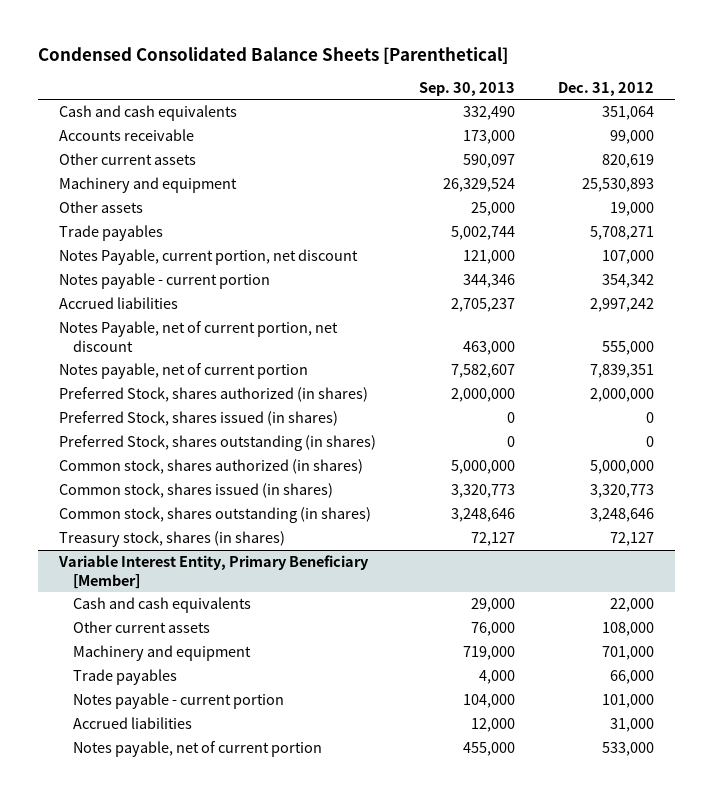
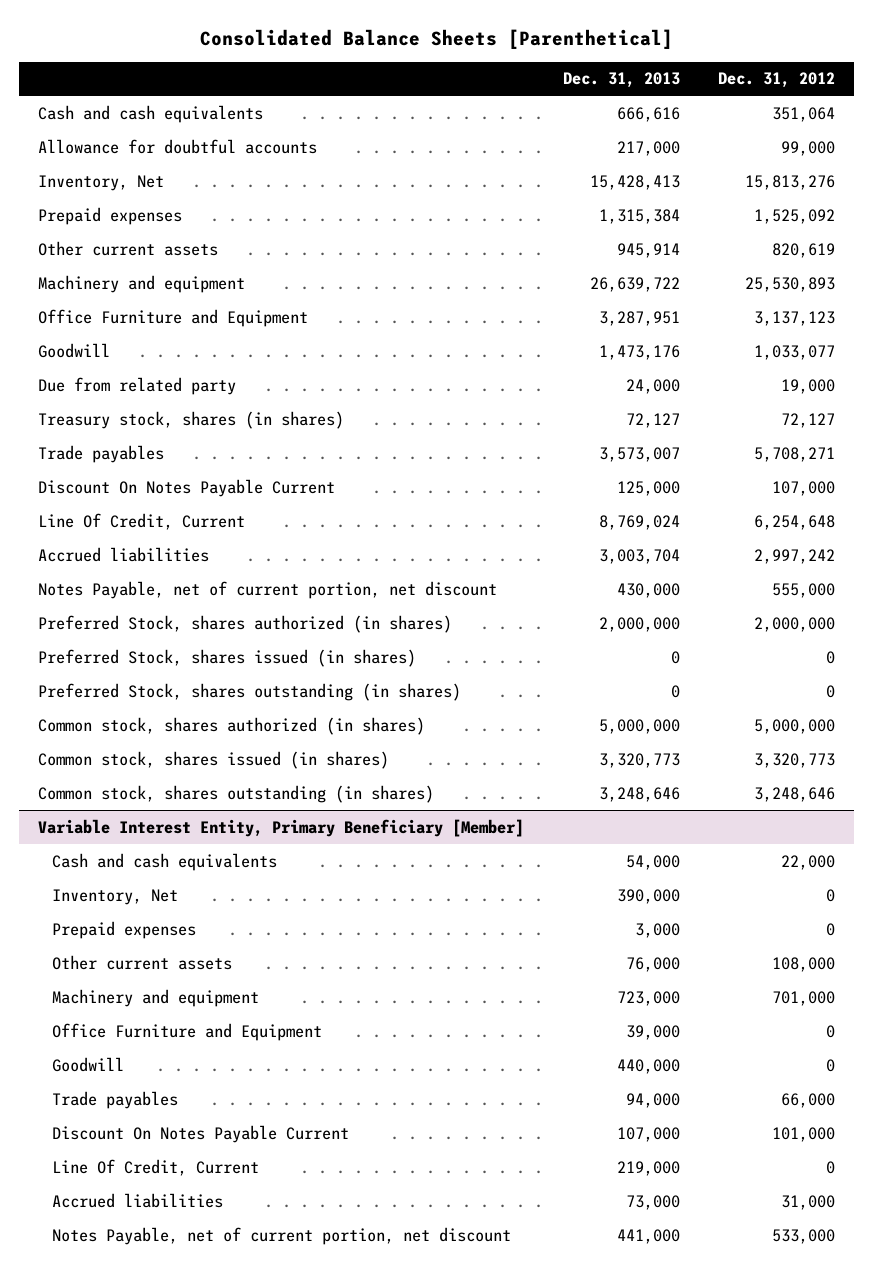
- Condensed Consolidated Balance Sheets [Parenthetical]
+ Consolidated Balance Sheets [Parenthetical]
- | Sep. 30, 2013 | Dec. 31, 2012
+ | Dec. 31, 2013 | Dec. 31, 2012
- Accounts receivable | 173,000 | 99,000
+ Allowance for doubtful accounts | 217,000 | 99,000
+ Inventory, Net | 15,428,413 | 15,813,276
+ Prepaid expenses | 1,315,384 | 1,525,092
- Other assets | 25,000 | 19,000
+ Office Furniture and Equipment | 3,287,951 | 3,137,123
+ Goodwill | 1,473,176 | 1,033,077
+ Due from related party | 24,000 | 19,000
moved up: Treasury stock, shares (in shares) | 72,127 | 72,127
- Notes Payable, current portion, net discount | 121,000 | 107,000
- Notes payable - current portion | 344,346 | 354,342
+ Discount On Notes Payable Current | 125,000 | 107,000
+ Line Of Credit, Current | 8,769,024 | 6,254,648
- Notes payable, net of current portion | 7,582,607 | 7,839,351
@ Variable Interest Entity, Primary Beneficiary [Member]
+ Inventory, Net | 390,000 | 0
+ Prepaid expenses | 3,000 | 0
+ Office Furniture and Equipment | 39,000 | 0
+ Goodwill | 440,000 | 0
- Notes payable - current portion | 104,000 | 101,000
+ Discount On Notes Payable Current | 107,000 | 101,000
+ Line Of Credit, Current | 219,000 | 0
- Notes payable, net of current portion | 455,000 | 533,000
+ Notes Payable, net of current portion, net discount | 441,000 | 533,000

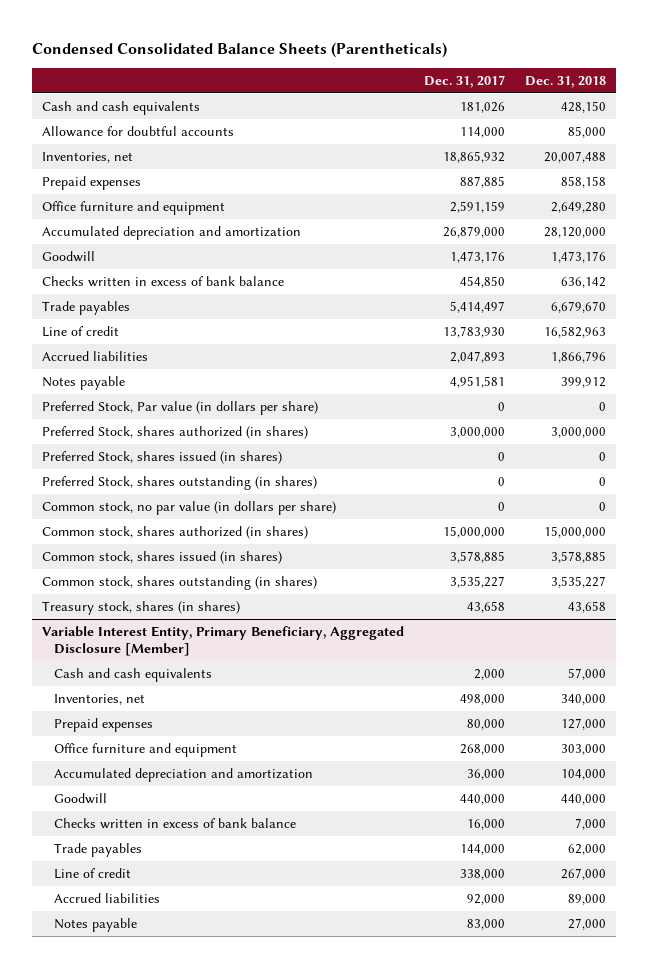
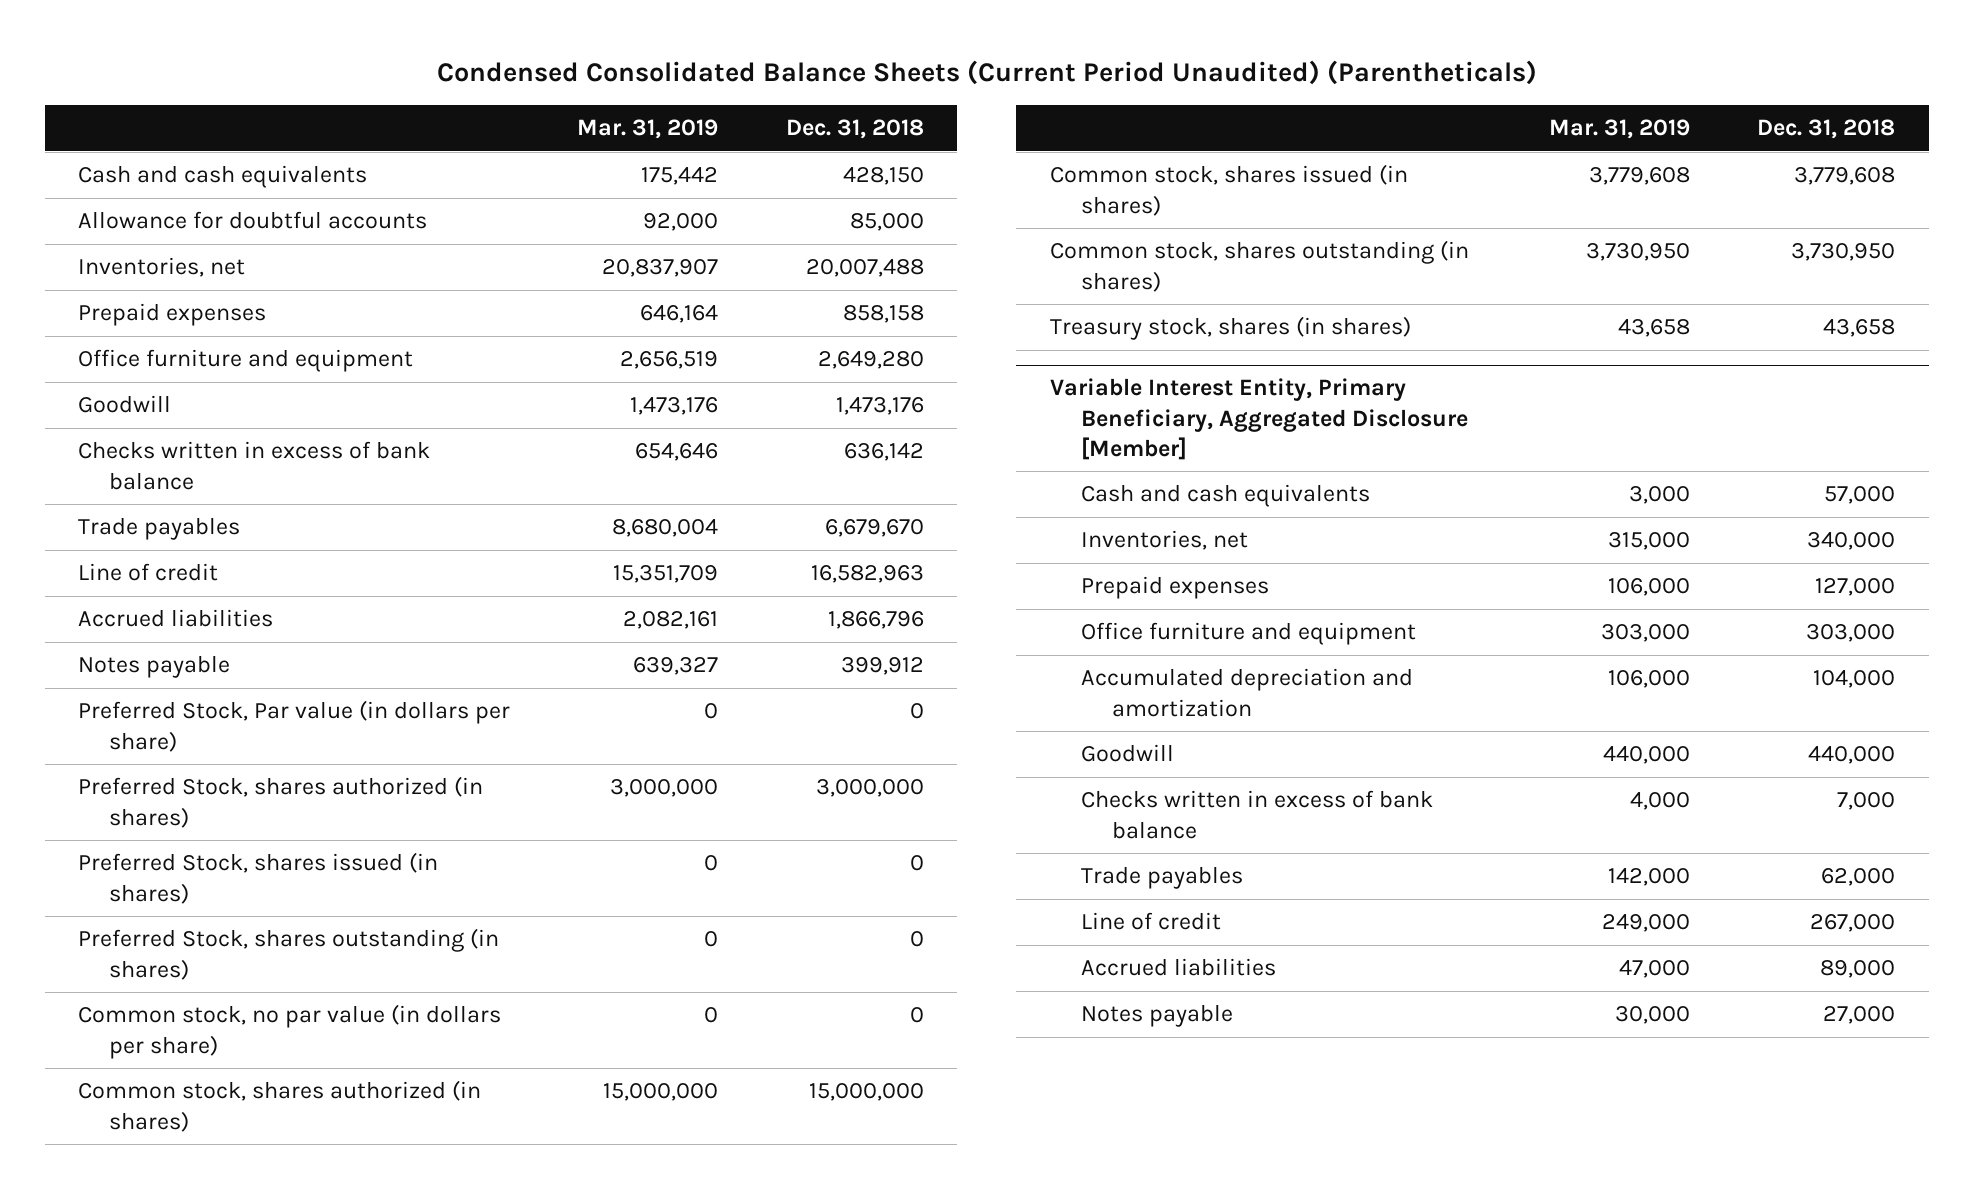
- Condensed Consolidated Balance Sheets (Parentheticals)
+ Condensed Consolidated Balance Sheets (Current Period Unaudited) (Parentheticals)
- | Dec. 31, 2017 | Dec. 31, 2018
+ | Mar. 31, 2019 | Dec. 31, 2018
- Accumulated depreciation and amortization | 26,879,000 | 28,120,000
- Common stock, shares issued (in shares) | 3,578,885 | 3,578,885
- Common stock, shares outstanding (in shares) | 3,535,227 | 3,535,227
+ Common stock, shares issued (in shares) | 3,779,608 | 3,779,608
+ Common stock, shares outstanding (in shares) | 3,730,950 | 3,730,950

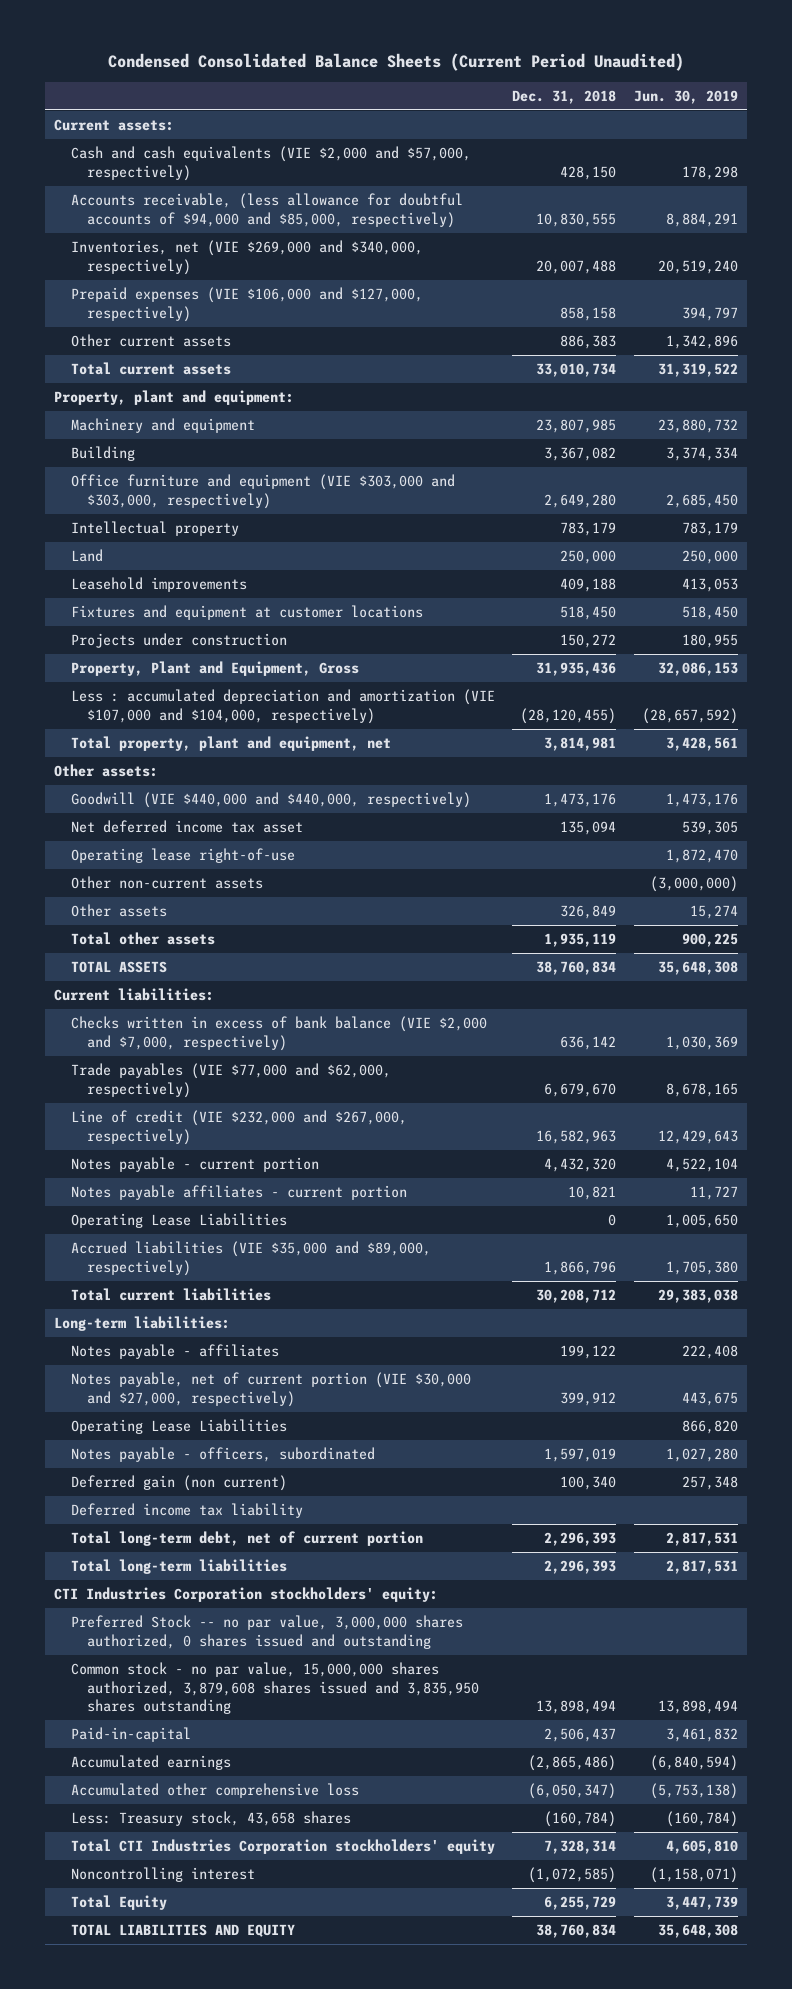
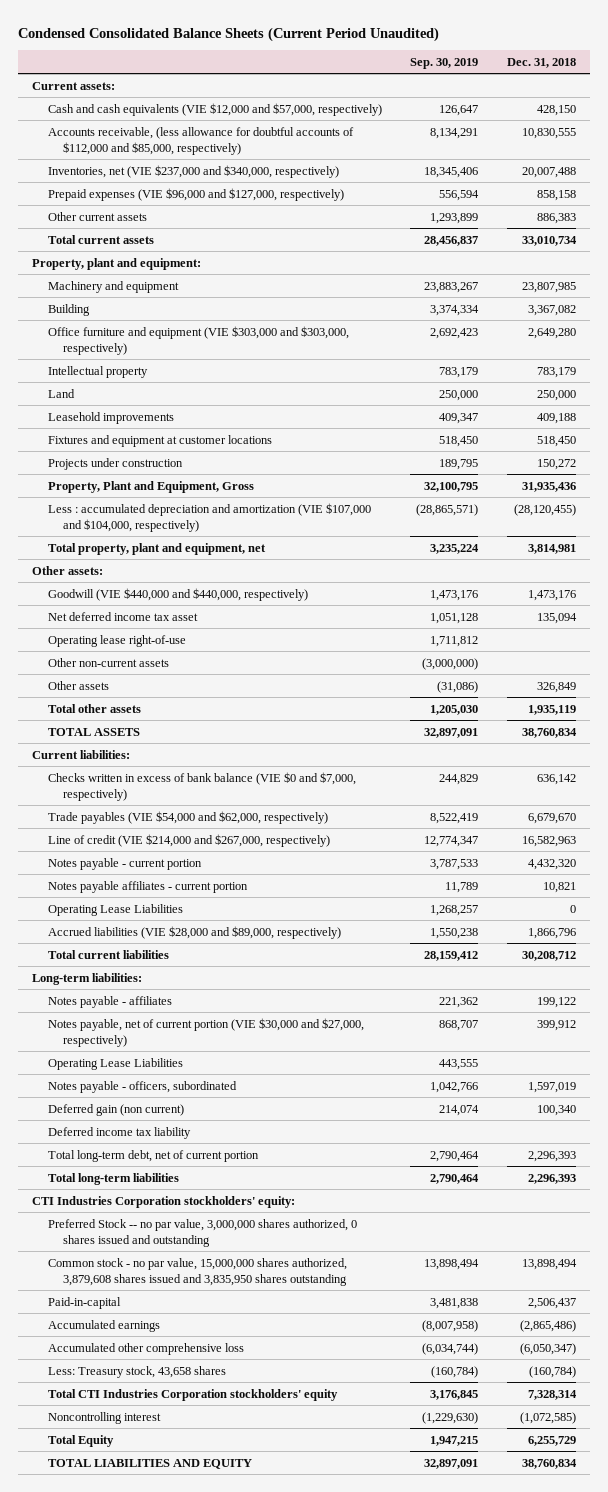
- | Dec. 31, 2018 | Jun. 30, 2019
+ | Sep. 30, 2019 | Dec. 31, 2018
- Cash and cash equivalents (VIE $2,000 and $57,000, respectively) | 428,150 | 178,298
- Accounts receivable, (less allowance for doubtful accounts of $94,000 and $85,000, respectively) | 10,830,555 | 8,884,291
- Inventories, net (VIE $269,000 and $340,000, respectively) | 20,007,488 | 20,519,240
- Prepaid expenses (VIE $106,000 and $127,000, respectively) | 858,158 | 394,797
+ Cash and cash equivalents (VIE $12,000 and $57,000, respectively) | 126,647 | 428,150
+ Accounts receivable, (less allowance for doubtful accounts of $112,000 and $85,000, respectively) | 8,134,291 | 10,830,555
+ Inventories, net (VIE $237,000 and $340,000, respectively) | 18,345,406 | 20,007,488
+ Prepaid expenses (VIE $96,000 and $127,000, respectively) | 556,594 | 858,158
- Checks written in excess of bank balance (VIE $2,000 and $7,000, respectively) | 636,142 | 1,030,369
- Trade payables (VIE $77,000 and $62,000, respectively) | 6,679,670 | 8,678,165
- Line of credit (VIE $232,000 and $267,000, respectively) | 16,582,963 | 12,429,643
+ Checks written in excess of bank balance (VIE $0 and $7,000, respectively) | 244,829 | 636,142
+ Trade payables (VIE $54,000 and $62,000, respectively) | 8,522,419 | 6,679,670
+ Line of credit (VIE $214,000 and $267,000, respectively) | 12,774,347 | 16,582,963
- Accrued liabilities (VIE $35,000 and $89,000, respectively) | 1,866,796 | 1,705,380
+ Accrued liabilities (VIE $28,000 and $89,000, respectively) | 1,550,238 | 1,866,796

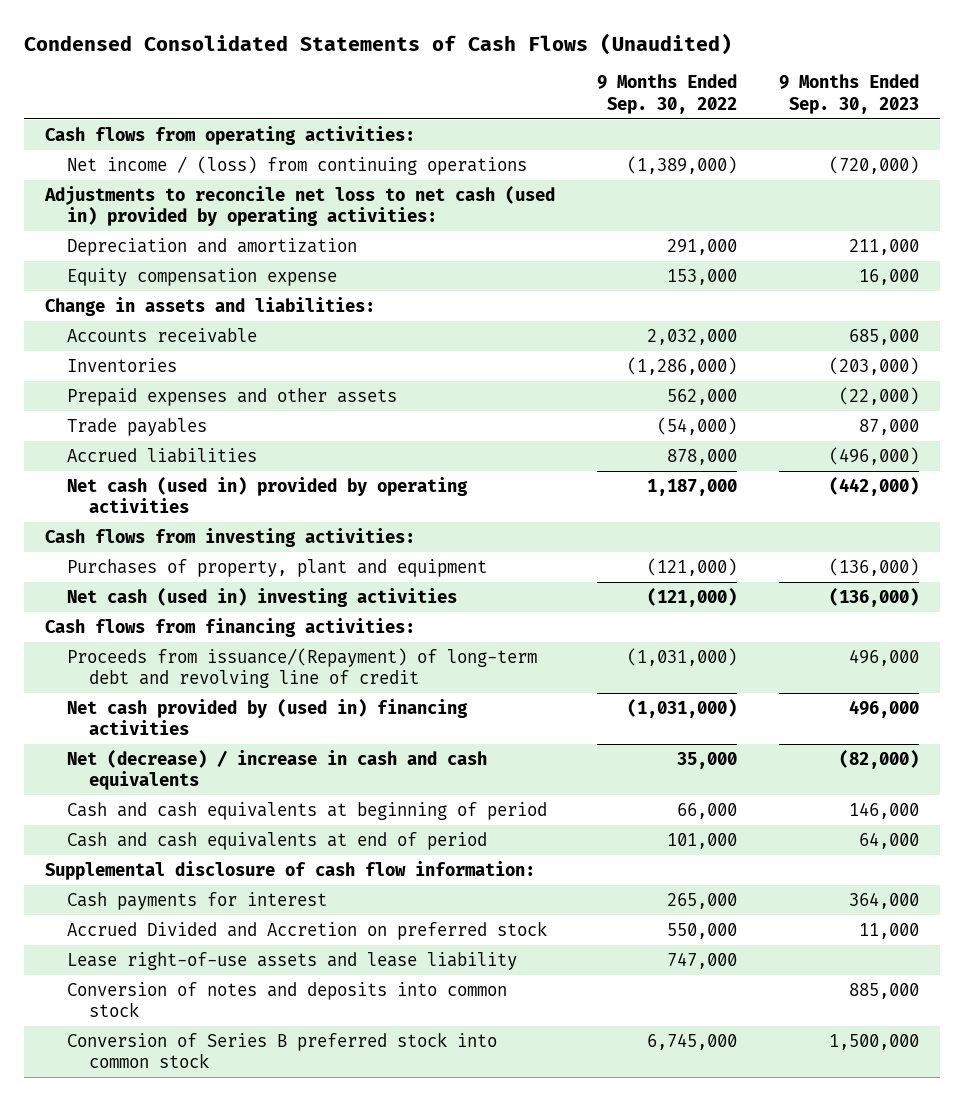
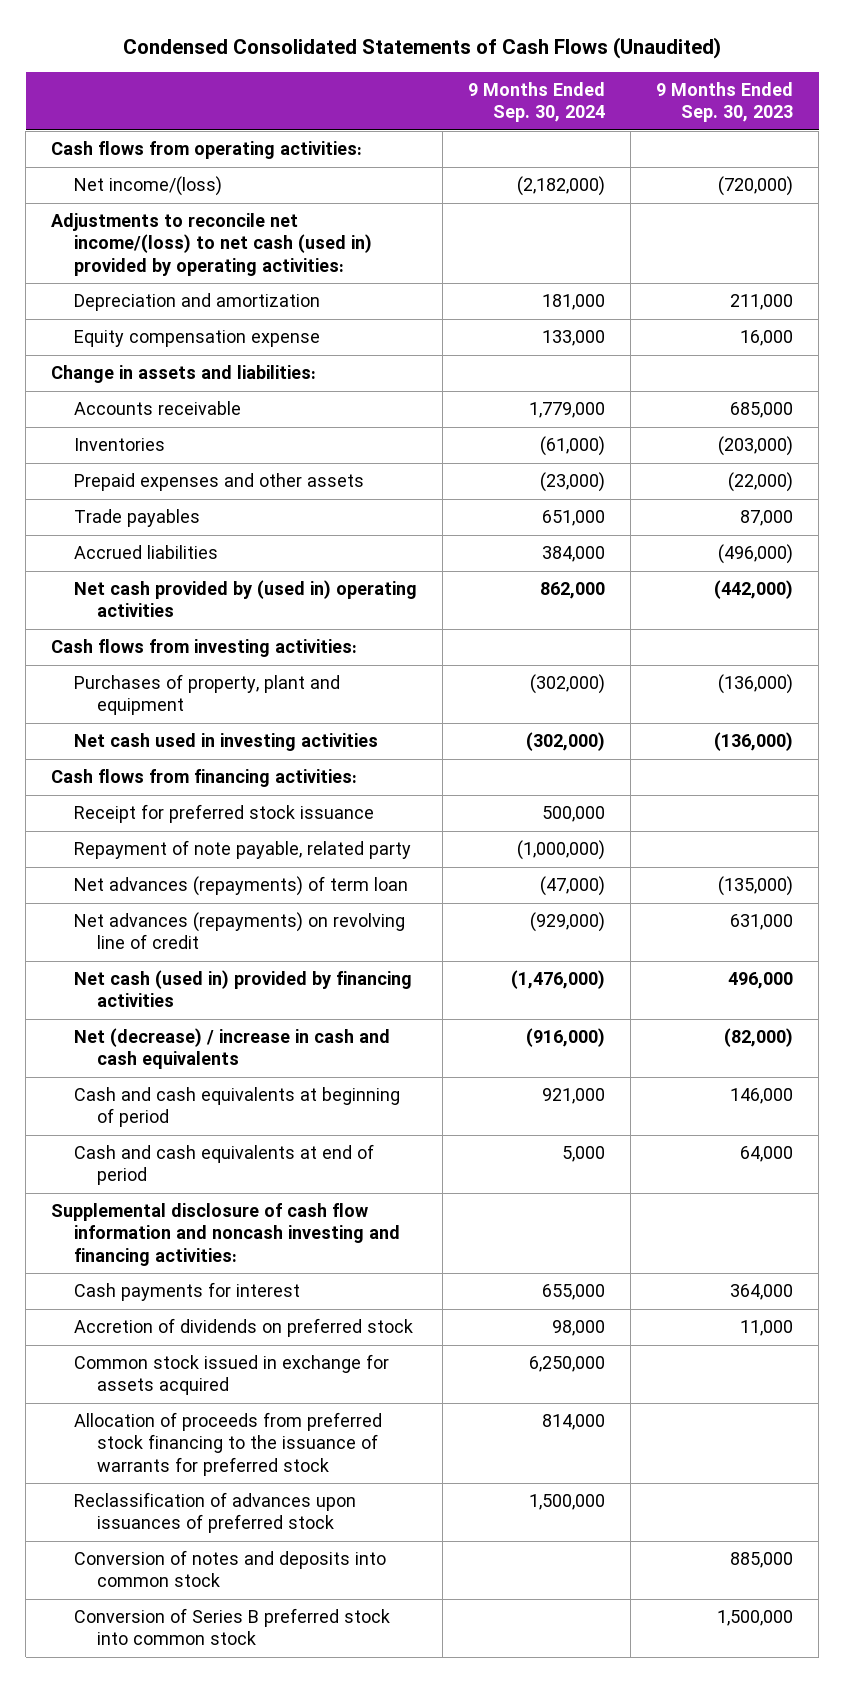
- | 9 Months Ended Sep. 30, 2022 | 9 Months Ended Sep. 30, 2023
+ | 9 Months Ended Sep. 30, 2024 | 9 Months Ended Sep. 30, 2023
- Net income / (loss) from continuing operations | (1,389,000) | (720,000)
- Adjustments to reconcile net loss to net cash (used in) provided by operating activities:
+ Net income/(loss) | (2,182,000) | (720,000)
+ Adjustments to reconcile net income/(loss) to net cash (used in) provided by operating activities:
- Net cash (used in) provided by operating activities | 1,187,000 | (442,000)
+ Net cash provided by (used in) operating activities | 862,000 | (442,000)
- Net cash (used in) investing activities | (121,000) | (136,000)
+ Net cash used in investing activities | (302,000) | (136,000)
- Proceeds from issuance/(Repayment) of long-term debt and revolving line of credit | (1,031,000) | 496,000
- Net cash provided by (used in) financing activities | (1,031,000) | 496,000
+ Receipt for preferred stock issuance | 500,000 |
+ Repayment of note payable, related party | (1,000,000) |
+ Net advances (repayments) of term loan | (47,000) | (135,000)
+ Net advances (repayments) on revolving line of credit | (929,000) | 631,000
+ Net cash (used in) provided by financing activities | (1,476,000) | 496,000
- Supplemental disclosure of cash flow information:
+ Supplemental disclosure of cash flow information and noncash investing and financing activities:
- Accrued Divided and Accretion on preferred stock | 550,000 | 11,000
- Lease right-of-use assets and lease liability | 747,000 |
+ Accretion of dividends on preferred stock | 98,000 | 11,000
+ Common stock issued in exchange for assets acquired | 6,250,000 |
+ Allocation of proceeds from preferred stock financing to the issuance of warrants for preferred stock | 814,000 |
+ Reclassification of advances upon issuances of preferred stock | 1,500,000 |

